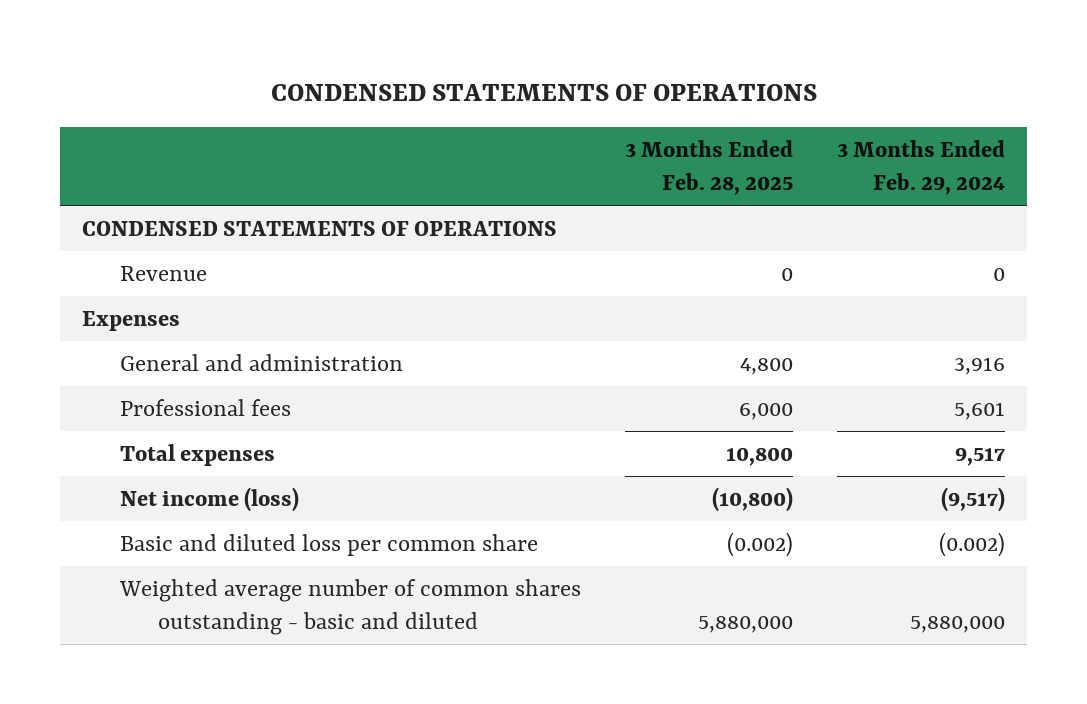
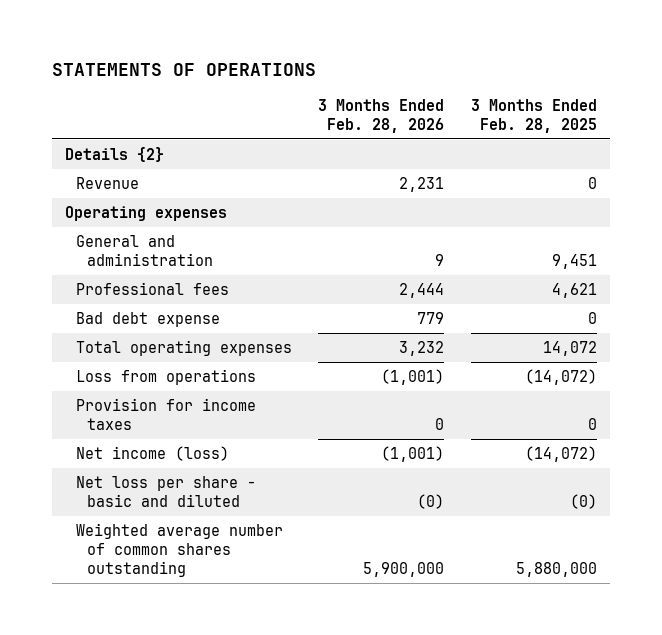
- CONDENSED STATEMENTS OF OPERATIONS
+ STATEMENTS OF OPERATIONS
- | 3 Months Ended Feb. 28, 2025 | 3 Months Ended Feb. 29, 2024
+ | 3 Months Ended Feb. 28, 2026 | 3 Months Ended Feb. 28, 2025
- CONDENSED STATEMENTS OF OPERATIONS
+ Details {2}
- Expenses
- General and administration | 4,800 | 3,916
- Professional fees | 6,000 | 5,601
- Total expenses | 10,800 | 9,517
- Net income (loss) | (10,800) | (9,517)
- Basic and diluted loss per common share | (0.002) | (0.002)
- Weighted average number of common shares outstanding - basic and diluted | 5,880,000 | 5,880,000
+ Operating expenses
+ General and administration | 9 | 9,451
+ Professional fees | 2,444 | 4,621
+ Bad debt expense | 779 | 0
+ Total operating expenses | 3,232 | 14,072
+ Loss from operations | (1,001) | (14,072)
+ Provision for income taxes | 0 | 0
+ Net income (loss) | (1,001) | (14,072)
+ Net loss per share - basic and diluted | (0) | (0)
+ Weighted average number of common shares outstanding | 5,900,000 | 5,880,000

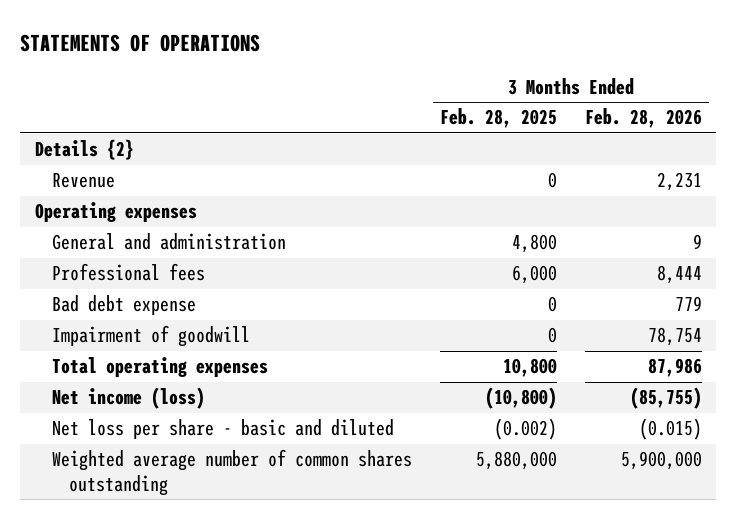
- | 3 Months Ended Feb. 28, 2026 | 3 Months Ended Feb. 28, 2025
+ | 3 Months Ended Feb. 28, 2025 | 3 Months Ended Feb. 28, 2026
- General and administration | 9 | 9,451
- Professional fees | 2,444 | 4,621
+ General and administration | 4,800 | 9
+ Professional fees | 6,000 | 8,444
- Total operating expenses | 3,232 | 14,072
- Loss from operations | (1,001) | (14,072)
- Provision for income taxes | 0 | 0
- Net income (loss) | (1,001) | (14,072)
- Net loss per share - basic and diluted | (0) | (0)
+ Impairment of goodwill | 0 | 78,754
+ Total operating expenses | 10,800 | 87,986
+ Net income (loss) | (10,800) | (85,755)
+ Net loss per share - basic and diluted | (0.002) | (0.015)

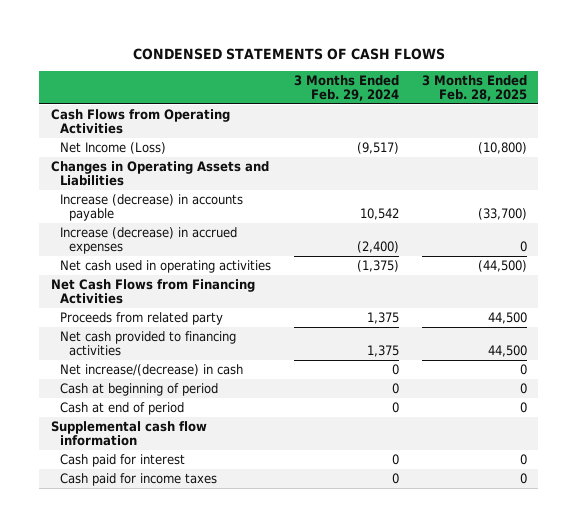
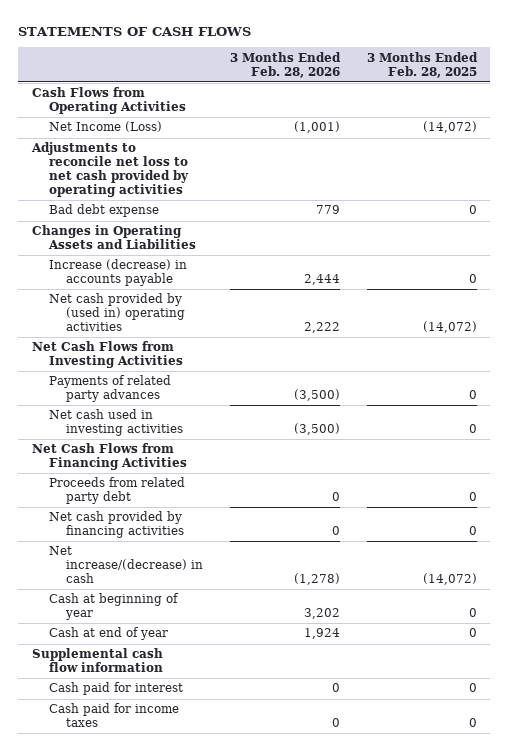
- CONDENSED STATEMENTS OF CASH FLOWS
+ STATEMENTS OF CASH FLOWS
- | 3 Months Ended Feb. 29, 2024 | 3 Months Ended Feb. 28, 2025
+ | 3 Months Ended Feb. 28, 2026 | 3 Months Ended Feb. 28, 2025
- Net Income (Loss) | (9,517) | (10,800)
+ Net Income (Loss) | (1,001) | (14,072)
+ Adjustments to reconcile net loss to net cash provided by operating activities
+ Bad debt expense | 779 | 0
- Increase (decrease) in accounts payable | 10,542 | (33,700)
- Increase (decrease) in accrued expenses | (2,400) | 0
- Net cash used in operating activities | (1,375) | (44,500)
+ Increase (decrease) in accounts payable | 2,444 | 0
+ Net cash provided by (used in) operating activities | 2,222 | (14,072)
+ Net Cash Flows from Investing Activities
+ Payments of related party advances | (3,500) | 0
+ Net cash used in investing activities | (3,500) | 0
- Proceeds from related party | 1,375 | 44,500
- Net cash provided to financing activities | 1,375 | 44,500
- Net increase/(decrease) in cash | 0 | 0
- Cash at beginning of period | 0 | 0
- Cash at end of period | 0 | 0
+ Proceeds from related party debt | 0 | 0
+ Net cash provided by financing activities | 0 | 0
+ Net increase/(decrease) in cash | (1,278) | (14,072)
+ Cash at beginning of year | 3,202 | 0
+ Cash at end of year | 1,924 | 0

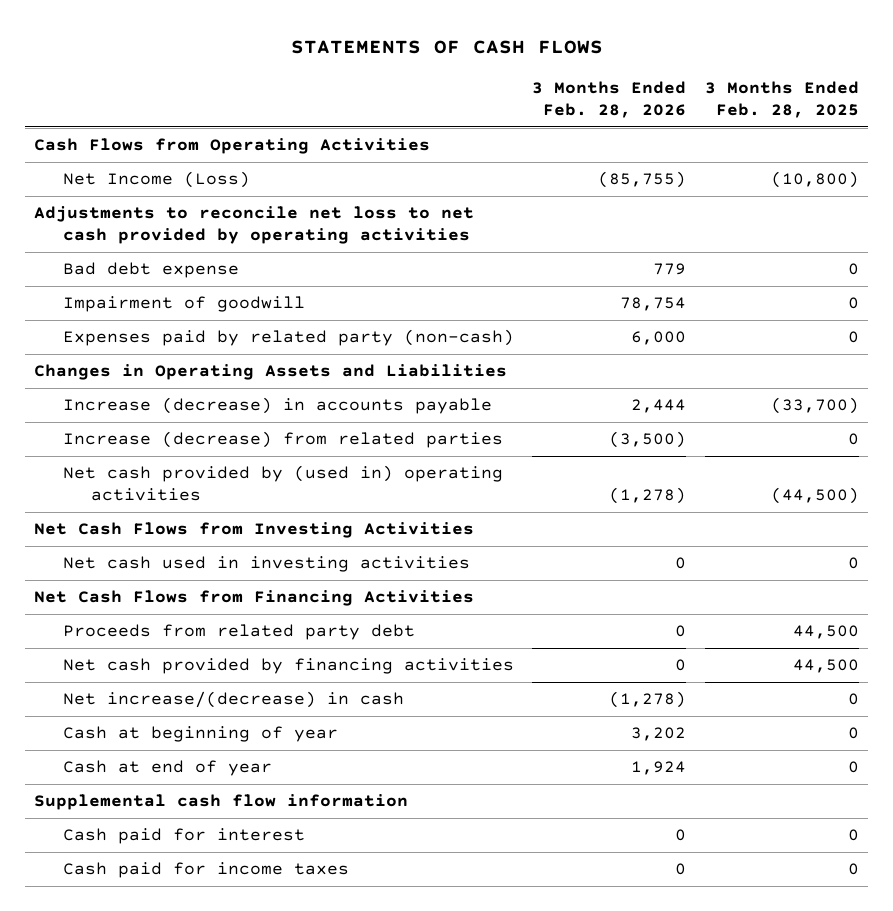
- Net Income (Loss) | (1,001) | (14,072)
+ Net Income (Loss) | (85,755) | (10,800)
+ Impairment of goodwill | 78,754 | 0
+ Expenses paid by related party (non-cash) | 6,000 | 0
- Increase (decrease) in accounts payable | 2,444 | 0
- Net cash provided by (used in) operating activities | 2,222 | (14,072)
+ Increase (decrease) in accounts payable | 2,444 | (33,700)
+ Increase (decrease) from related parties | (3,500) | 0
+ Net cash provided by (used in) operating activities | (1,278) | (44,500)
- Payments of related party advances | (3,500) | 0
- Net cash used in investing activities | (3,500) | 0
+ Net cash used in investing activities | 0 | 0
- Proceeds from related party debt | 0 | 0
- Net cash provided by financing activities | 0 | 0
- Net increase/(decrease) in cash | (1,278) | (14,072)
+ Proceeds from related party debt | 0 | 44,500
+ Net cash provided by financing activities | 0 | 44,500
+ Net increase/(decrease) in cash | (1,278) | 0

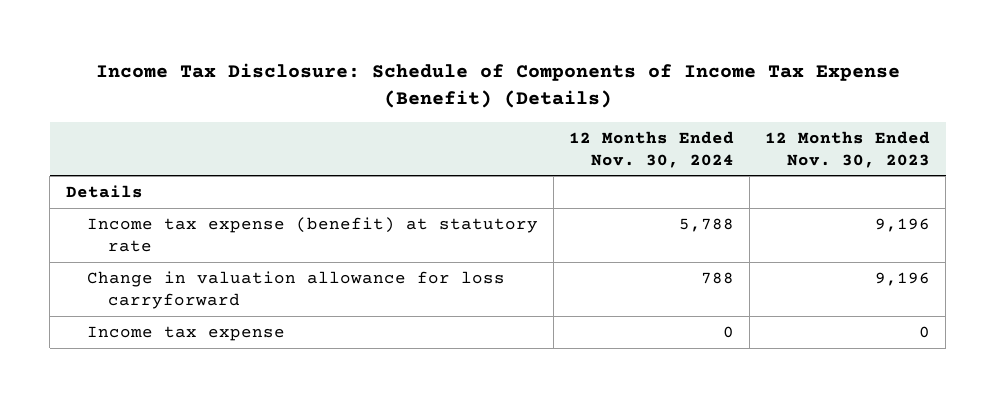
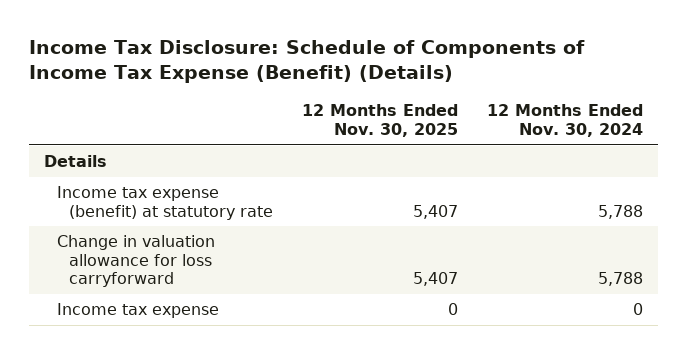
- | 12 Months Ended Nov. 30, 2024 | 12 Months Ended Nov. 30, 2023
+ | 12 Months Ended Nov. 30, 2025 | 12 Months Ended Nov. 30, 2024
- Change in valuation allowance for loss carryforward | 788 | 9,196
+ Change in valuation allowance for loss carryforward | 5,407 | 5,788

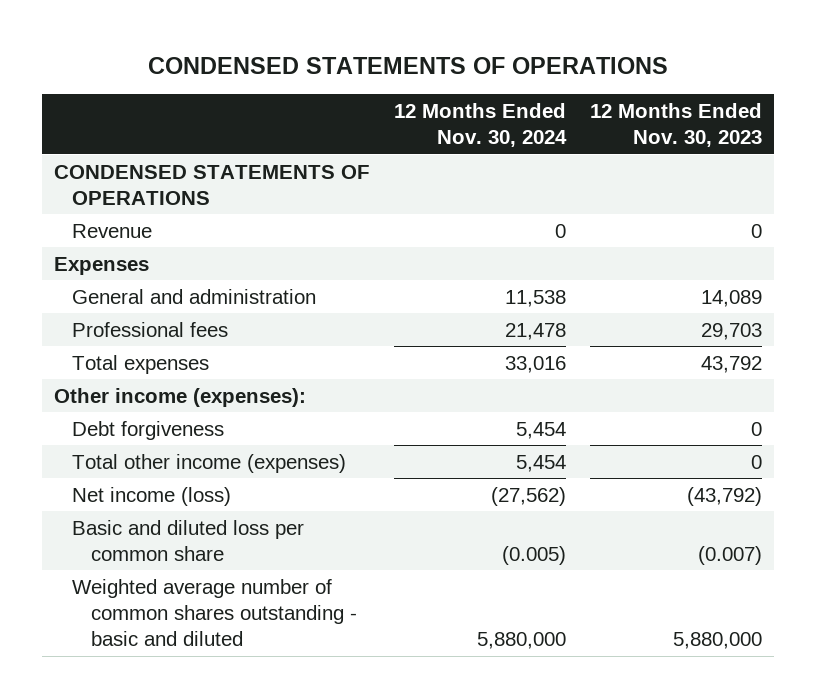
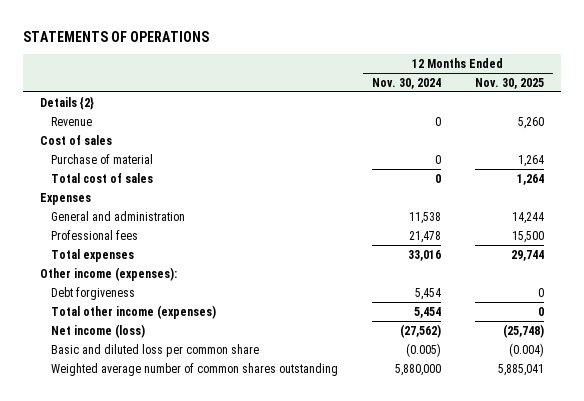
- CONDENSED STATEMENTS OF OPERATIONS
+ STATEMENTS OF OPERATIONS
- | 12 Months Ended Nov. 30, 2024 | 12 Months Ended Nov. 30, 2023
+ | 12 Months Ended Nov. 30, 2024 | 12 Months Ended Nov. 30, 2025
- CONDENSED STATEMENTS OF OPERATIONS
+ Details {2}
+ Cost of sales
+ Purchase of material | 0 | 1,264
+ Total cost of sales | 0 | 1,264
- Weighted average number of common shares outstanding - basic and diluted | 5,880,000 | 5,880,000
+ Weighted average number of common shares outstanding | 5,880,000 | 5,885,041

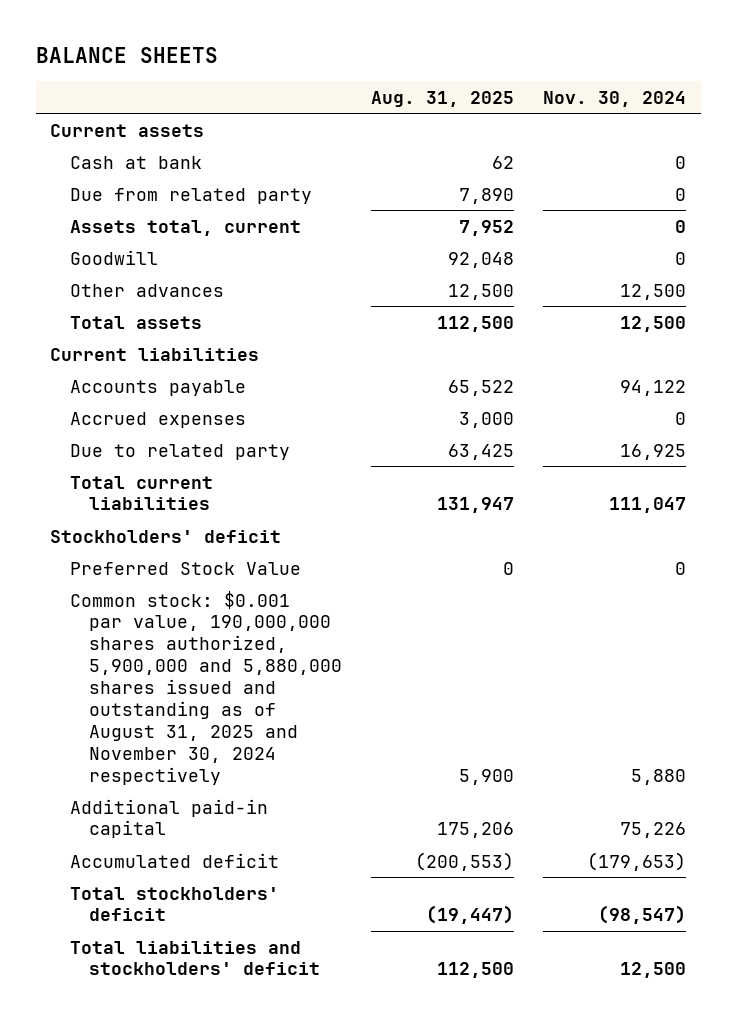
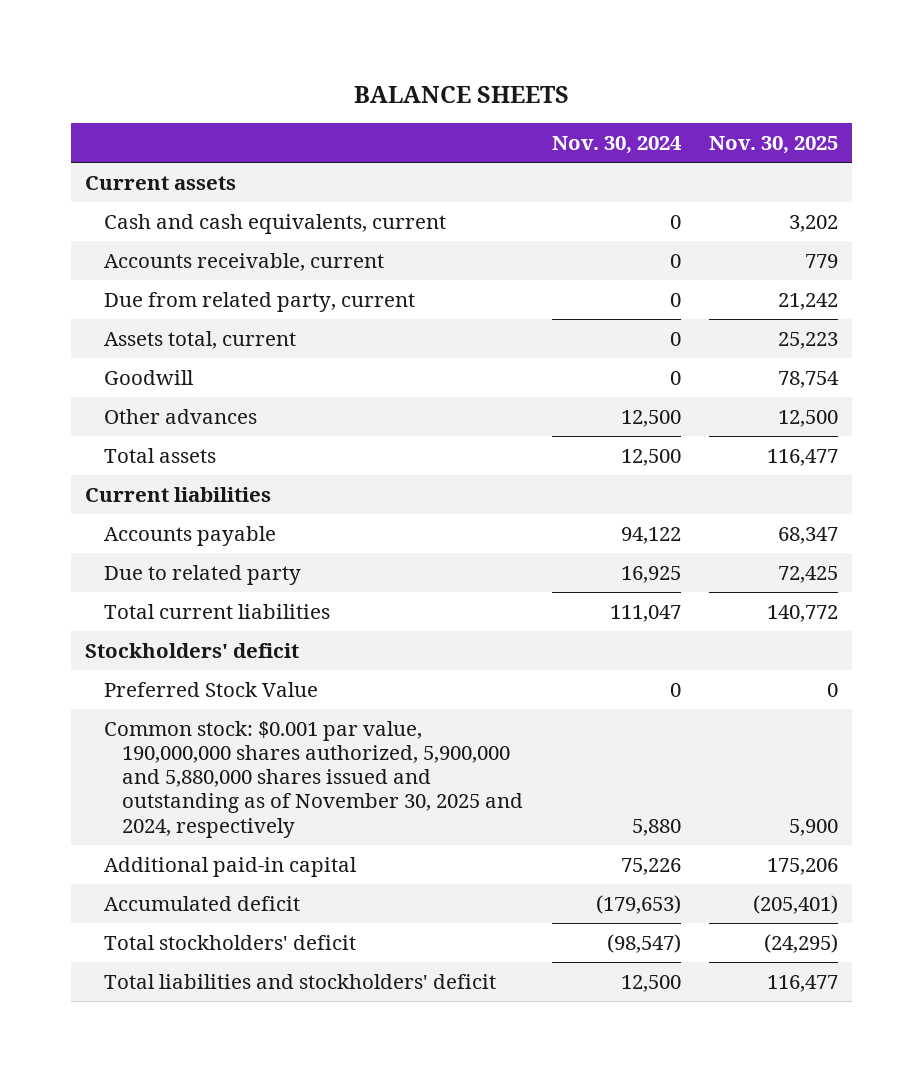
- | Aug. 31, 2025 | Nov. 30, 2024
+ | Nov. 30, 2024 | Nov. 30, 2025
- Cash at bank | 62 | 0
- Due from related party | 7,890 | 0
+ Cash and cash equivalents, current | 0 | 3,202
+ Accounts receivable, current | 0 | 779
+ Due from related party, current | 0 | 21,242
- Accrued expenses | 3,000 | 0
- Common stock: $0.001 par value, 190,000,000 shares authorized, 5,900,000 and 5,880,000 shares issued and outstanding as of August 31, 2025 and November 30, 2024 respectively | 5,900 | 5,880
+ Common stock: $0.001 par value, 190,000,000 shares authorized, 5,900,000 and 5,880,000 shares issued and outstanding as of November 30, 2025 and 2024, respectively | 5,880 | 5,900

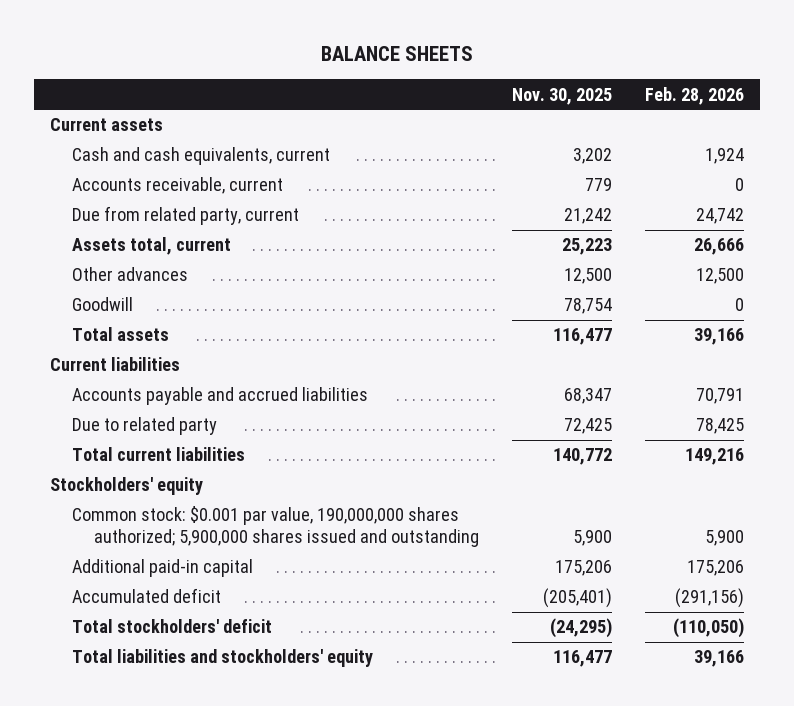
- | Nov. 30, 2024 | Nov. 30, 2025
+ | Nov. 30, 2025 | Feb. 28, 2026
moved down: Goodwill | 78,754 | 0
- Accounts payable | 94,122 | 68,347
+ Accounts payable and accrued liabilities | 68,347 | 70,791
- Stockholders' deficit
- Preferred Stock Value | 0 | 0
- Common stock: $0.001 par value, 190,000,000 shares authorized, 5,900,000 and 5,880,000 shares issued and outstanding as of November 30, 2025 and 2024, respectively | 5,880 | 5,900
+ Stockholders' equity
+ Common stock: $0.001 par value, 190,000,000 shares authorized; 5,900,000 shares issued and outstanding | 5,900 | 5,900
- Total liabilities and stockholders' deficit | 12,500 | 116,477
+ Total liabilities and stockholders' equity | 116,477 | 39,166

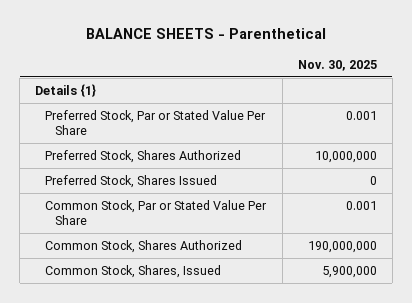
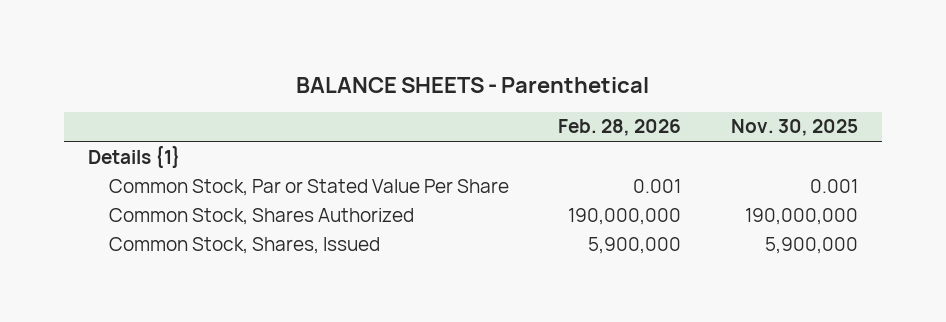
- | Nov. 30, 2025
+ | Feb. 28, 2026 | Nov. 30, 2025
- Preferred Stock, Par or Stated Value Per Share | 0.001
- Preferred Stock, Shares Authorized | 10,000,000
- Preferred Stock, Shares Issued | 0

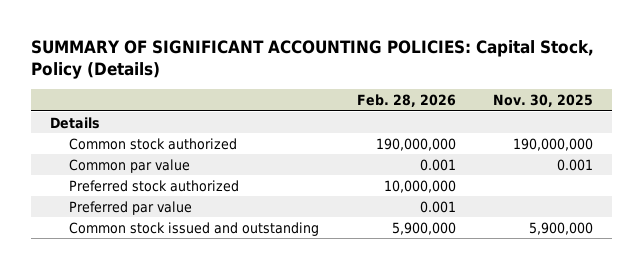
- BALANCE SHEETS - Parenthetical
+ SUMMARY OF SIGNIFICANT ACCOUNTING POLICIES: Capital Stock, Policy (Details)
- Details {1}
- Common Stock, Par or Stated Value Per Share | 0.001 | 0.001
- Common Stock, Shares Authorized | 190,000,000 | 190,000,000
- Common Stock, Shares, Issued | 5,900,000 | 5,900,000
+ Details
+ Common stock authorized | 190,000,000 | 190,000,000
+ Common par value | 0.001 | 0.001
+ Preferred stock authorized | 10,000,000 |
+ Preferred par value | 0.001 |
+ Common stock issued and outstanding | 5,900,000 | 5,900,000

